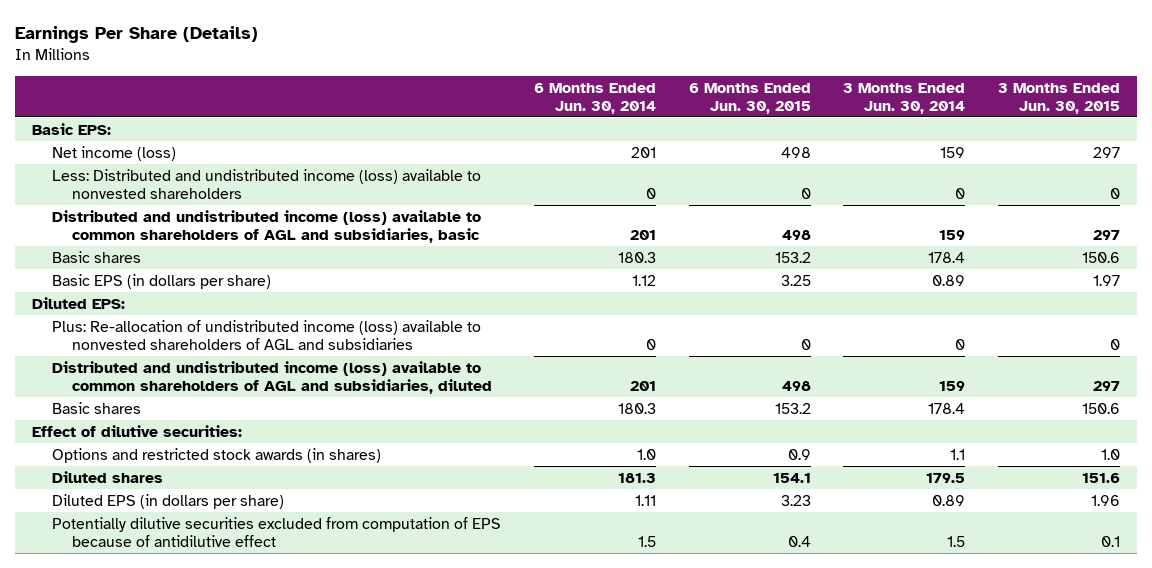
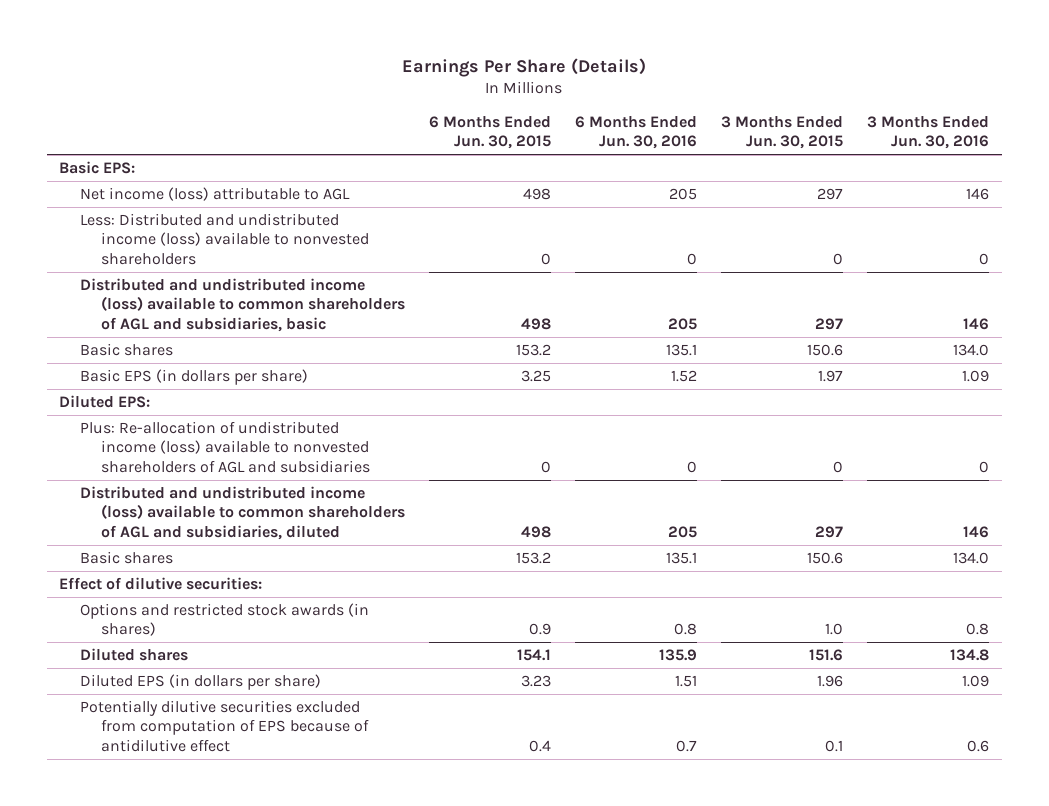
- | 6 Months Ended Jun. 30, 2014 | 6 Months Ended Jun. 30, 2015 | 3 Months Ended Jun. 30, 2014 | 3 Months Ended Jun. 30, 2015
+ | 6 Months Ended Jun. 30, 2015 | 6 Months Ended Jun. 30, 2016 | 3 Months Ended Jun. 30, 2015 | 3 Months Ended Jun. 30, 2016
- Net income (loss) | 201 | 498 | 159 | 297
+ Net income (loss) attributable to AGL | 498 | 205 | 297 | 146

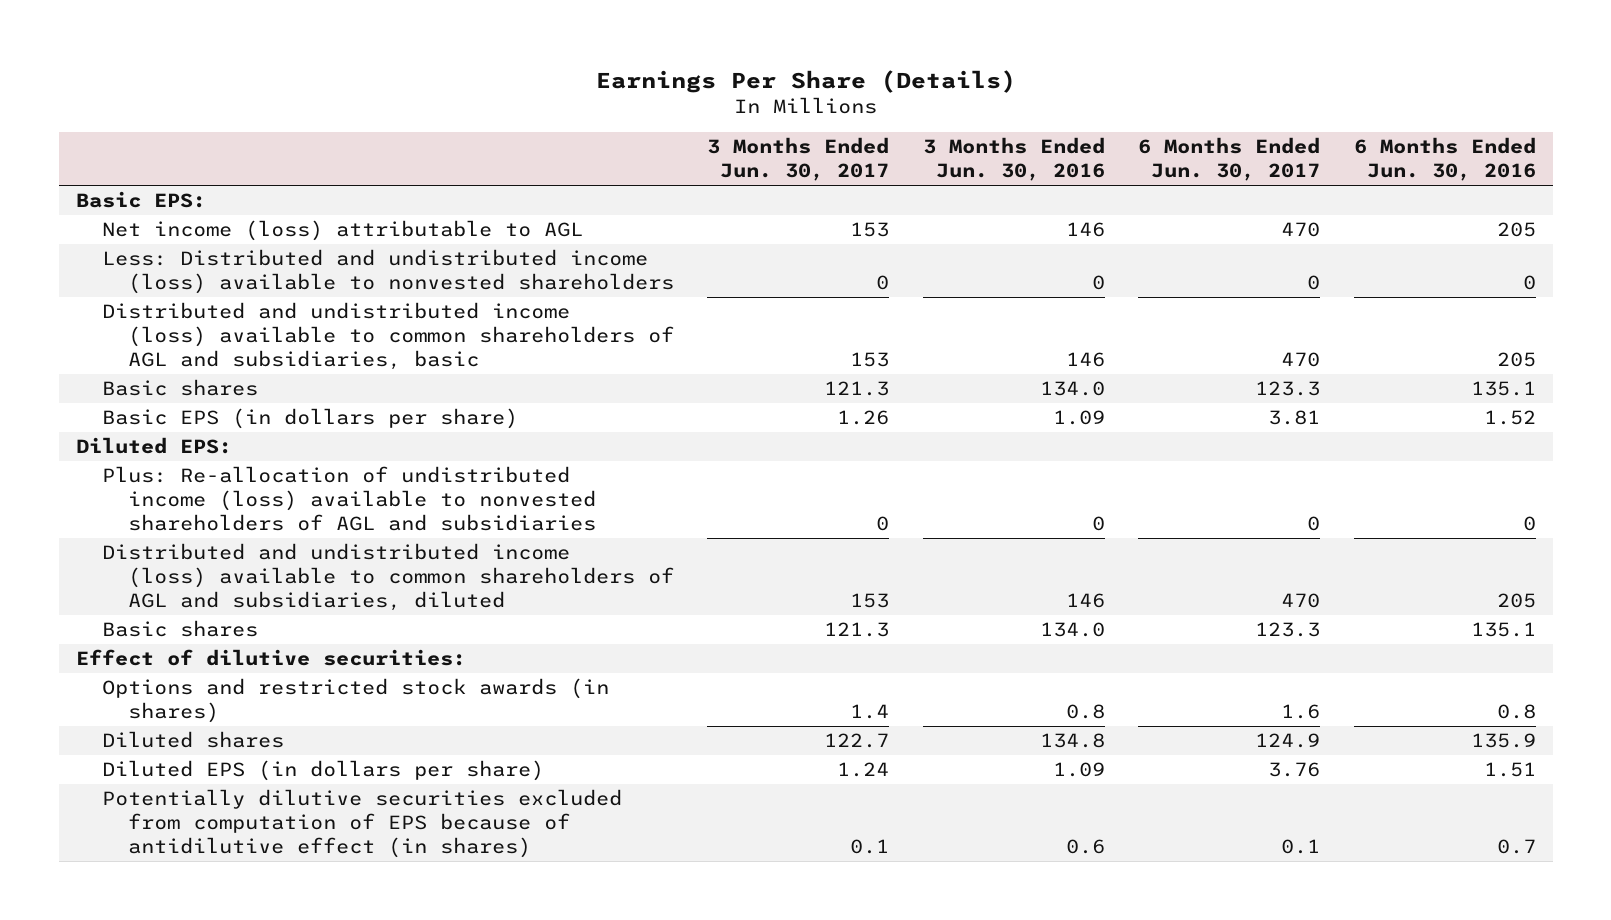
- | 6 Months Ended Jun. 30, 2015 | 6 Months Ended Jun. 30, 2016 | 3 Months Ended Jun. 30, 2015 | 3 Months Ended Jun. 30, 2016
+ | 3 Months Ended Jun. 30, 2017 | 3 Months Ended Jun. 30, 2016 | 6 Months Ended Jun. 30, 2017 | 6 Months Ended Jun. 30, 2016
- Potentially dilutive securities excluded from computation of EPS because of antidilutive effect | 0.4 | 0.7 | 0.1 | 0.6
+ Potentially dilutive securities excluded from computation of EPS because of antidilutive effect (in shares) | 0.1 | 0.6 | 0.1 | 0.7

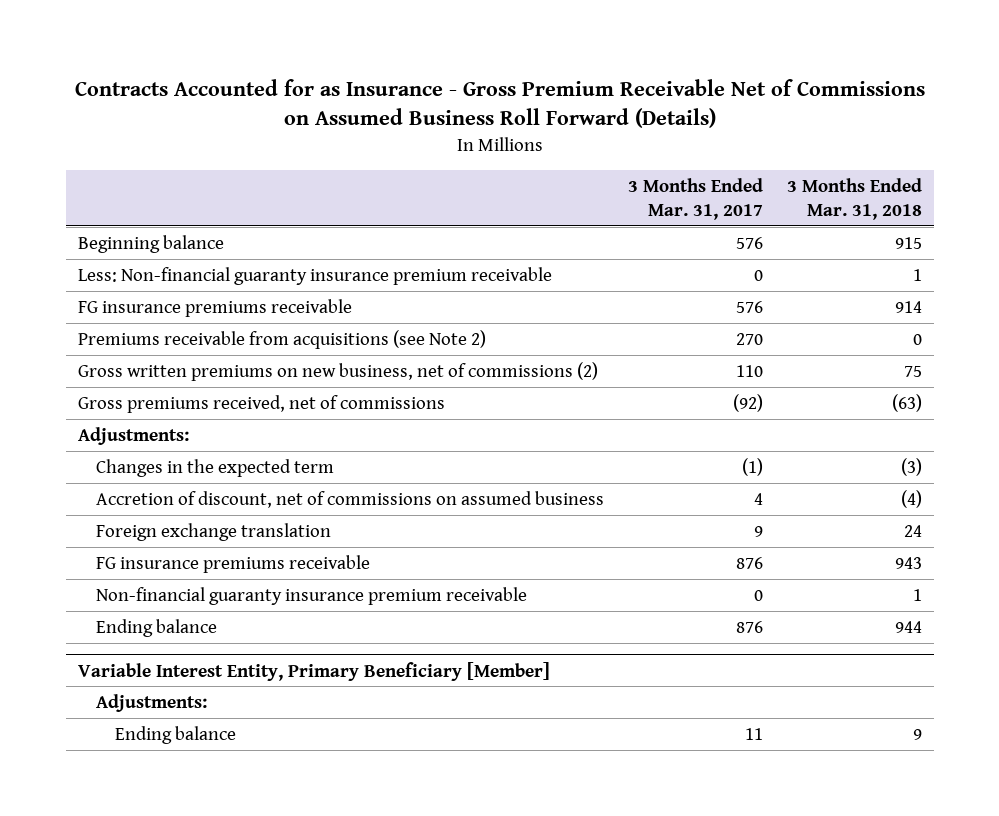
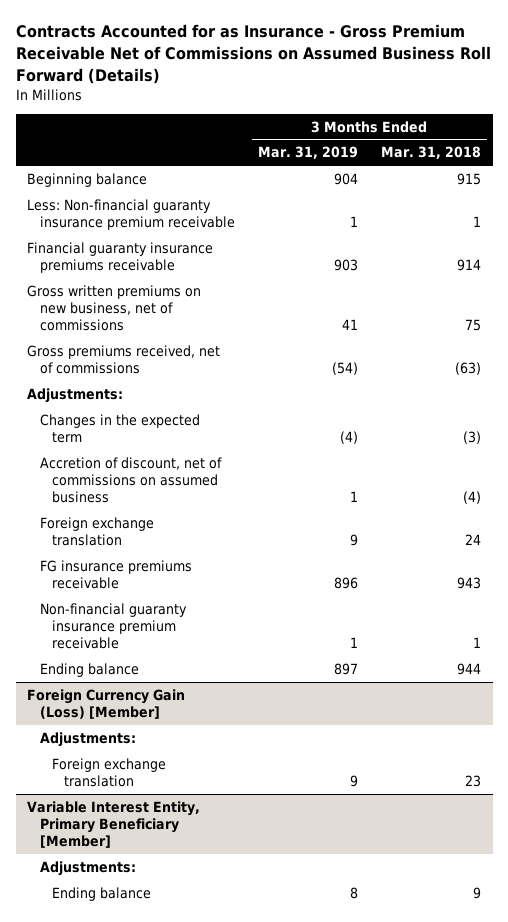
- | 3 Months Ended Mar. 31, 2017 | 3 Months Ended Mar. 31, 2018
+ | 3 Months Ended Mar. 31, 2019 | 3 Months Ended Mar. 31, 2018
- FG insurance premiums receivable | 576 | 914
- Premiums receivable from acquisitions (see Note 2) | 270 | 0
- Gross written premiums on new business, net of commissions (2) | 110 | 75
+ Financial guaranty insurance premiums receivable | 903 | 914
+ Gross written premiums on new business, net of commissions | 41 | 75
+ Foreign Currency Gain (Loss) [Member]
+ Adjustments:
+ Foreign exchange translation | 9 | 23

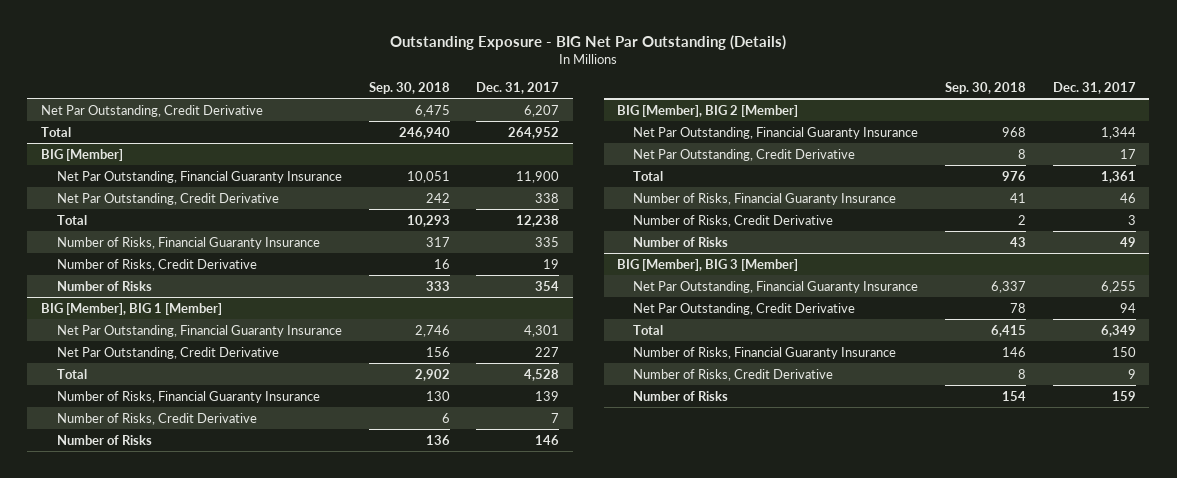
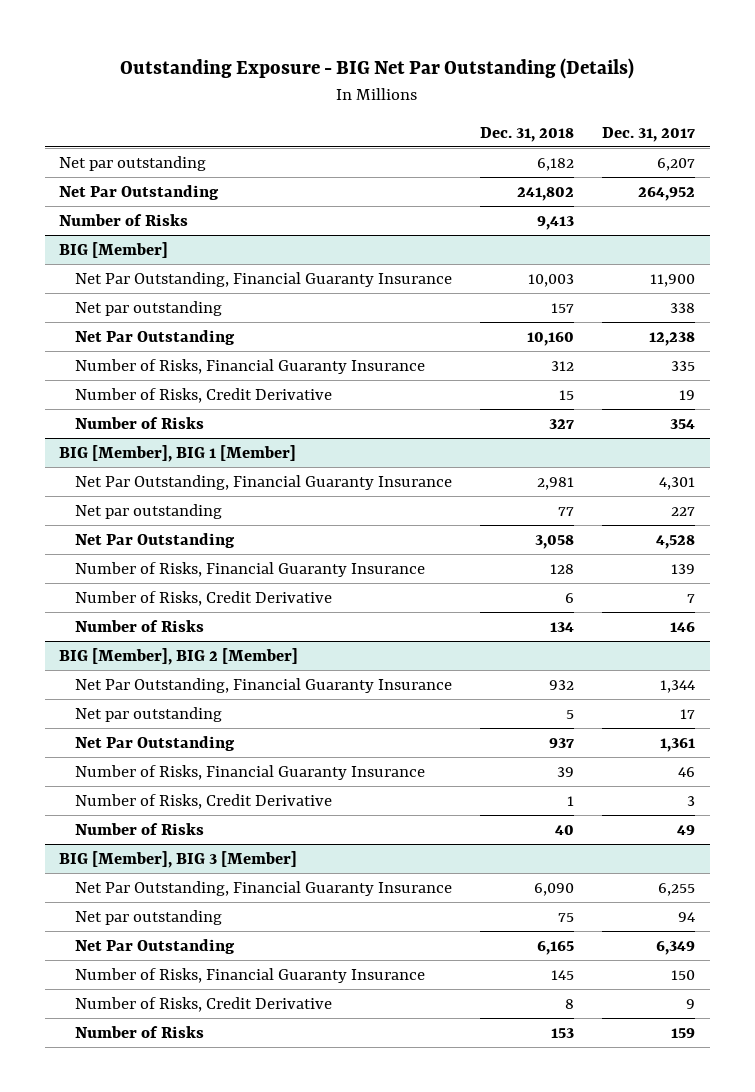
- | Sep. 30, 2018 | Dec. 31, 2017
+ | Dec. 31, 2018 | Dec. 31, 2017
- Net Par Outstanding, Credit Derivative | 6,475 | 6,207
- Total | 246,940 | 264,952
+ Net par outstanding | 6,182 | 6,207
+ Net Par Outstanding | 241,802 | 264,952
+ Number of Risks | 9,413 |
@ BIG [Member]
- Net Par Outstanding, Credit Derivative | 242 | 338
- Total | 10,293 | 12,238
+ Net par outstanding | 157 | 338
+ Net Par Outstanding | 10,160 | 12,238
@ BIG [Member], BIG 1 [Member]
- Net Par Outstanding, Credit Derivative | 156 | 227
- Total | 2,902 | 4,528
+ Net par outstanding | 77 | 227
+ Net Par Outstanding | 3,058 | 4,528
@ BIG [Member], BIG 2 [Member]
- Net Par Outstanding, Credit Derivative | 8 | 17
- Total | 976 | 1,361
+ Net par outstanding | 5 | 17
+ Net Par Outstanding | 937 | 1,361
@ BIG [Member], BIG 3 [Member]
- Net Par Outstanding, Credit Derivative | 78 | 94
- Total | 6,415 | 6,349
+ Net par outstanding | 75 | 94
+ Net Par Outstanding | 6,165 | 6,349

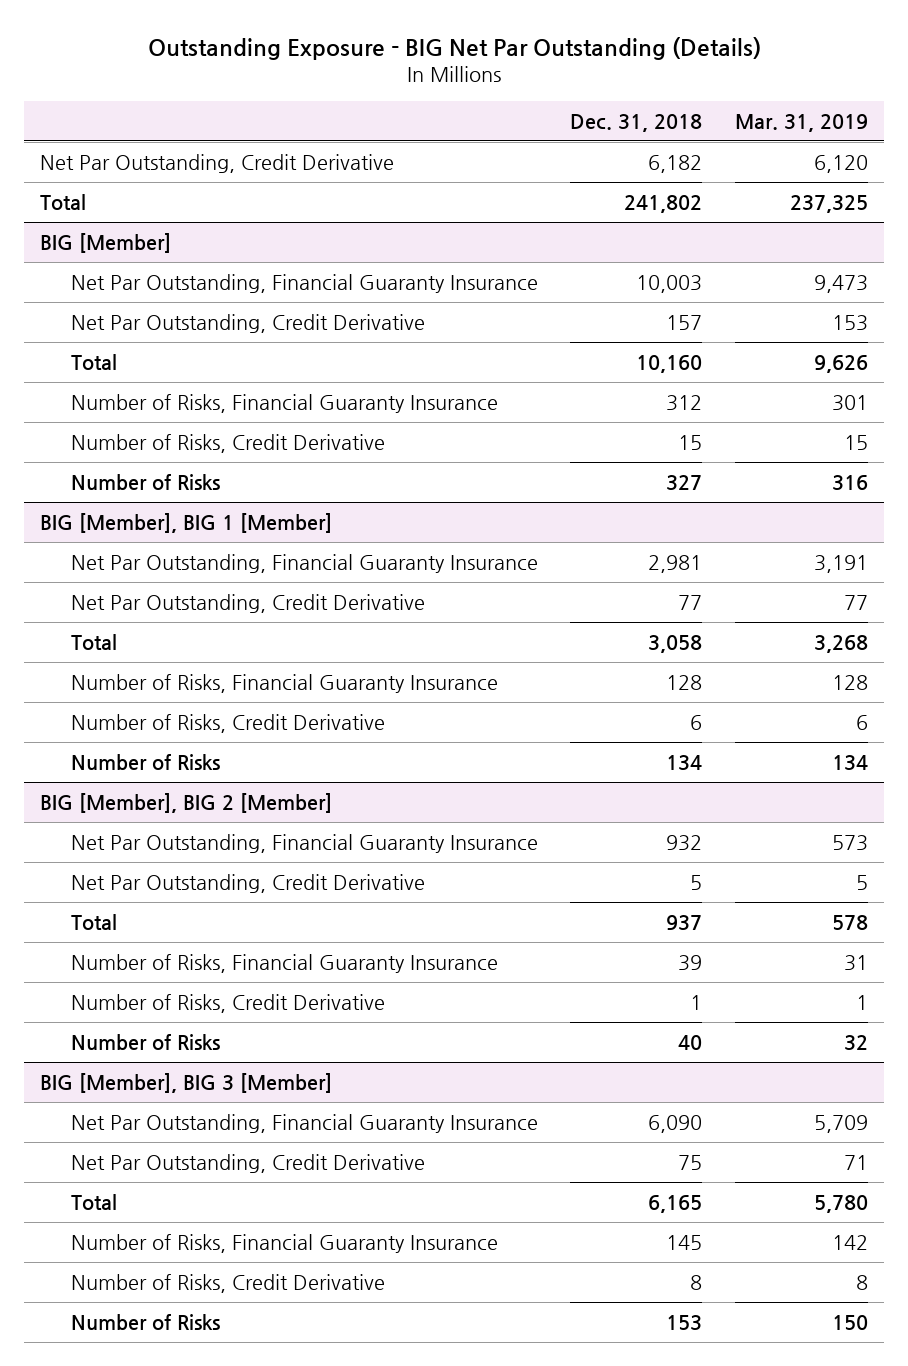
- | Dec. 31, 2018 | Dec. 31, 2017
+ | Dec. 31, 2018 | Mar. 31, 2019
- Net par outstanding | 6,182 | 6,207
- Net Par Outstanding | 241,802 | 264,952
- Number of Risks | 9,413 |
+ Net Par Outstanding, Credit Derivative | 6,182 | 6,120
+ Total | 241,802 | 237,325
@ BIG [Member]
- Net par outstanding | 157 | 338
- Net Par Outstanding | 10,160 | 12,238
+ Net Par Outstanding, Credit Derivative | 157 | 153
+ Total | 10,160 | 9,626
@ BIG [Member], BIG 1 [Member]
- Net par outstanding | 77 | 227
- Net Par Outstanding | 3,058 | 4,528
+ Net Par Outstanding, Credit Derivative | 77 | 77
+ Total | 3,058 | 3,268
@ BIG [Member], BIG 2 [Member]
- Net par outstanding | 5 | 17
- Net Par Outstanding | 937 | 1,361
+ Net Par Outstanding, Credit Derivative | 5 | 5
+ Total | 937 | 578
@ BIG [Member], BIG 3 [Member]
- Net par outstanding | 75 | 94
- Net Par Outstanding | 6,165 | 6,349
+ Net Par Outstanding, Credit Derivative | 75 | 71
+ Total | 6,165 | 5,780

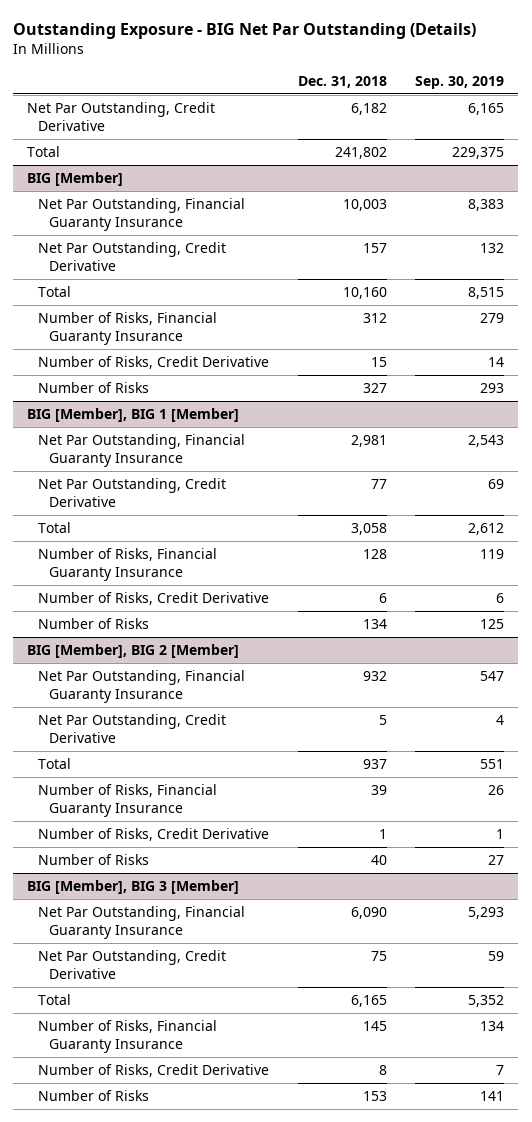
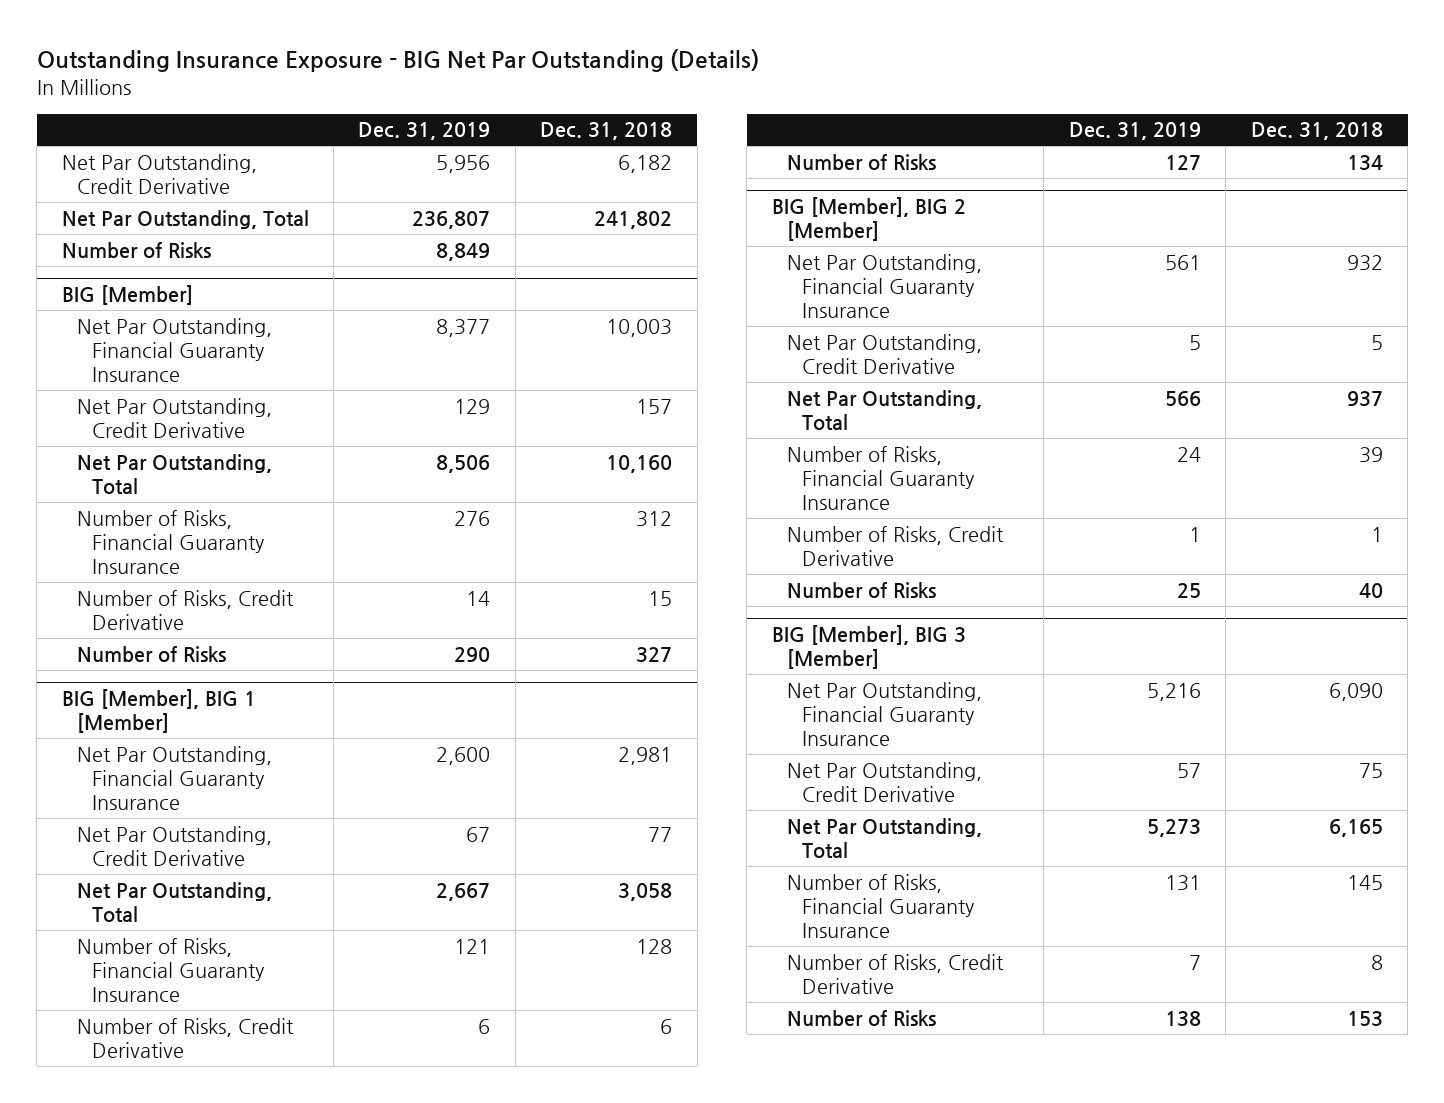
- Outstanding Exposure - BIG Net Par Outstanding (Details)
+ Outstanding Insurance Exposure - BIG Net Par Outstanding (Details)
- | Dec. 31, 2018 | Sep. 30, 2019
+ | Dec. 31, 2019 | Dec. 31, 2018
- Total | 241,802 | 229,375
+ Net Par Outstanding, Total | 236,807 | 241,802
+ Number of Risks | 8,849 |
@ BIG [Member]
- Total | 10,160 | 8,515
+ Net Par Outstanding, Total | 8,506 | 10,160
@ BIG [Member], BIG 1 [Member]
- Total | 3,058 | 2,612
+ Net Par Outstanding, Total | 2,667 | 3,058
@ BIG [Member], BIG 2 [Member]
- Total | 937 | 551
+ Net Par Outstanding, Total | 566 | 937
@ BIG [Member], BIG 3 [Member]
- Total | 6,165 | 5,352
+ Net Par Outstanding, Total | 5,273 | 6,165

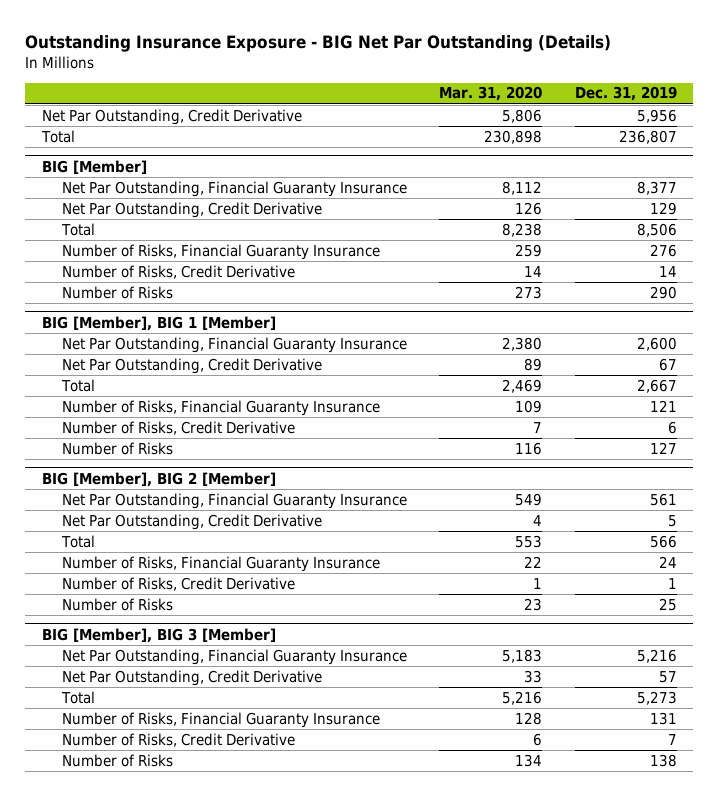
- | Dec. 31, 2019 | Dec. 31, 2018
+ | Mar. 31, 2020 | Dec. 31, 2019
- Net Par Outstanding, Total | 236,807 | 241,802
- Number of Risks | 8,849 |
+ Total | 230,898 | 236,807
@ BIG [Member]
- Net Par Outstanding, Total | 8,506 | 10,160
+ Total | 8,238 | 8,506
@ BIG [Member], BIG 1 [Member]
- Net Par Outstanding, Total | 2,667 | 3,058
+ Total | 2,469 | 2,667
@ BIG [Member], BIG 2 [Member]
- Net Par Outstanding, Total | 566 | 937
+ Total | 553 | 566
@ BIG [Member], BIG 3 [Member]
- Net Par Outstanding, Total | 5,273 | 6,165
+ Total | 5,216 | 5,273

